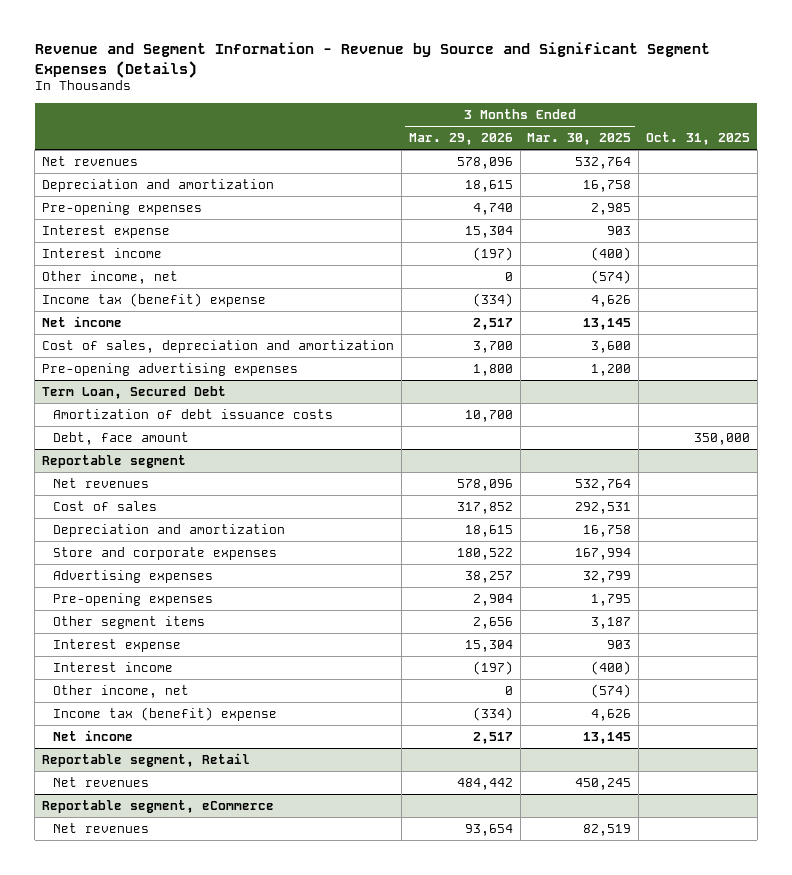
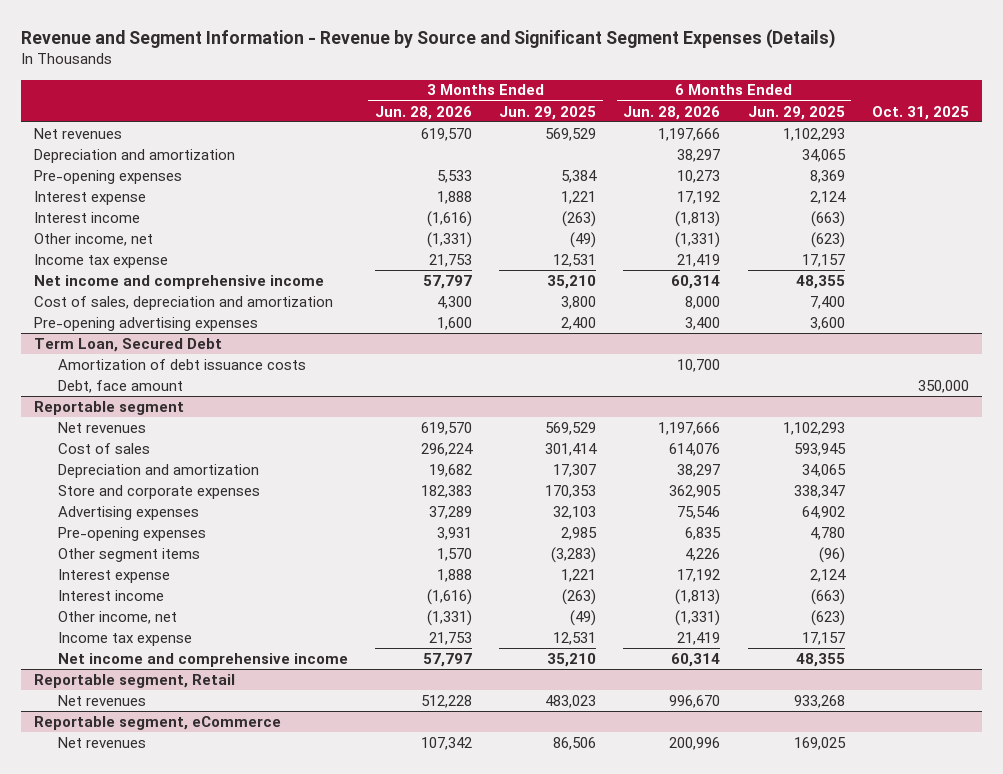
- | 3 Months Ended Mar. 29, 2026 | 3 Months Ended Mar. 30, 2025 | Oct. 31, 2025
+ | 3 Months Ended Jun. 28, 2026 | 3 Months Ended Jun. 29, 2025 | 6 Months Ended Jun. 28, 2026 | 6 Months Ended Jun. 29, 2025 | Oct. 31, 2025
- Income tax (benefit) expense | (334) | 4,626 |
- Net income | 2,517 | 13,145 |
+ Income tax expense | 21,753 | 12,531 | 21,419 | 17,157 |
+ Net income and comprehensive income | 57,797 | 35,210 | 60,314 | 48,355 |
@ Reportable segment
- Income tax (benefit) expense | (334) | 4,626 |
- Net income | 2,517 | 13,145 |
+ Income tax expense | 21,753 | 12,531 | 21,419 | 17,157 |
+ Net income and comprehensive income | 57,797 | 35,210 | 60,314 | 48,355 |

